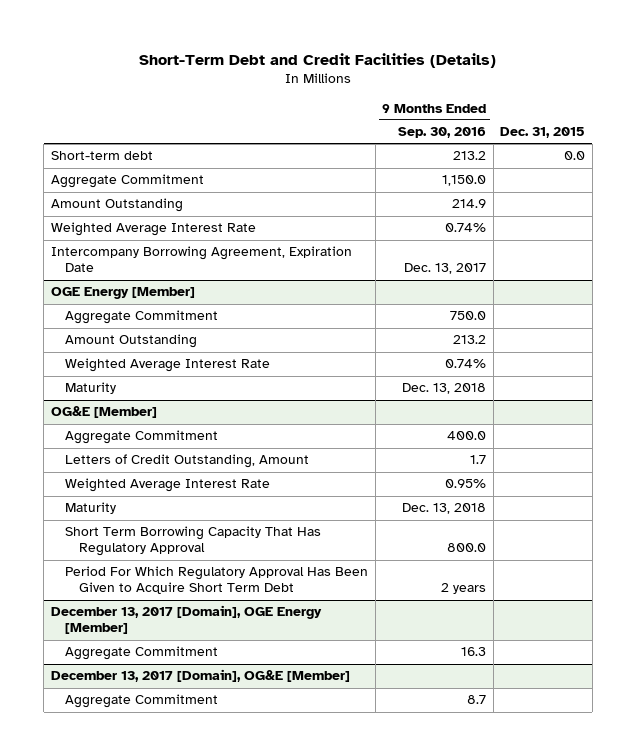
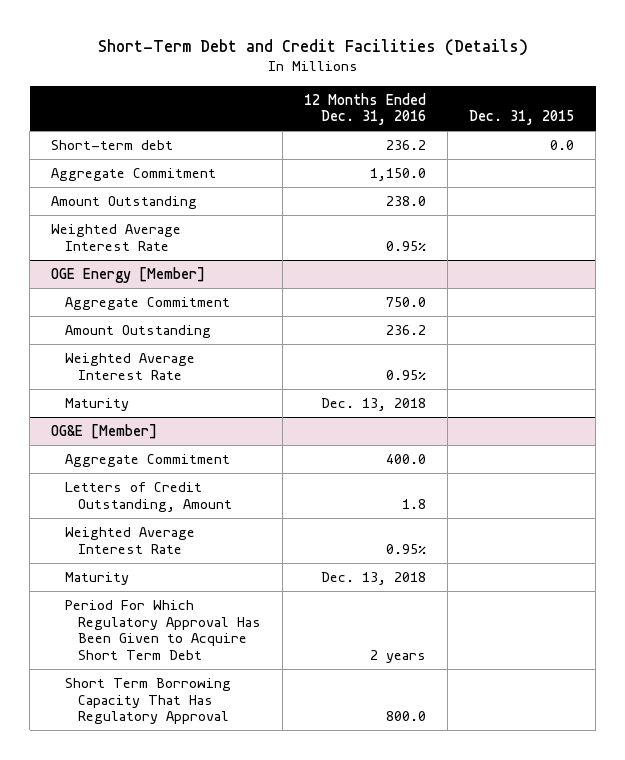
- | 9 Months Ended Sep. 30, 2016 | Dec. 31, 2015
+ | 12 Months Ended Dec. 31, 2016 | Dec. 31, 2015
- Intercompany Borrowing Agreement, Expiration Date | Dec. 13, 2017 |
- December 13, 2017 [Domain], OGE Energy [Member]
- Aggregate Commitment | 16.3 |
- December 13, 2017 [Domain], OG&E [Member]
- Aggregate Commitment | 8.7 |
@ OG&E [Member]
moved down: Short Term Borrowing Capacity That Has Regulatory Approval | 800.0 |

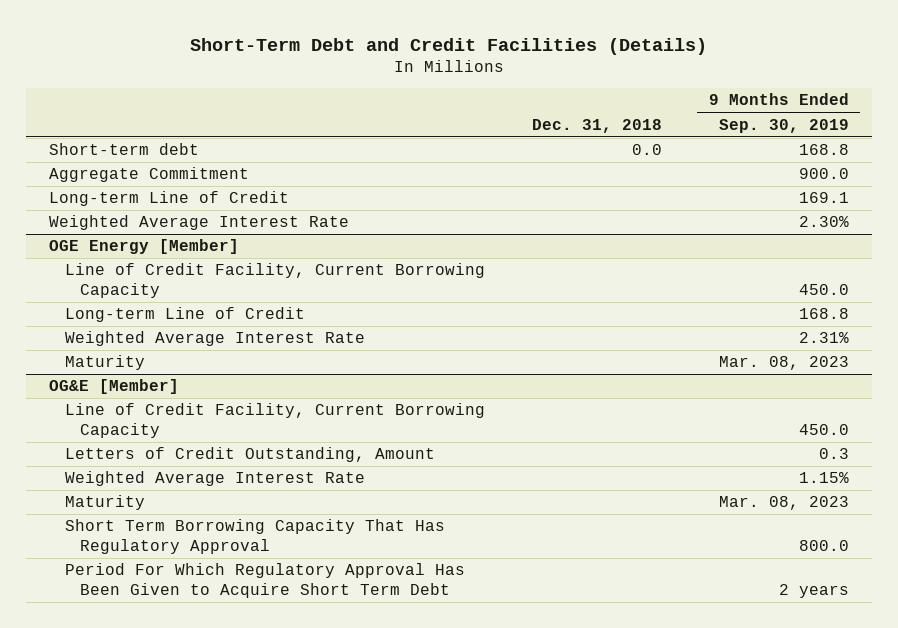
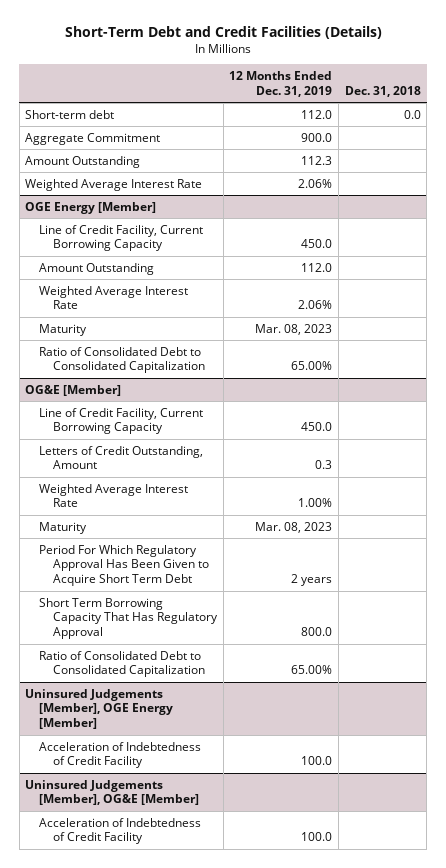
- | Dec. 31, 2018 | 9 Months Ended Sep. 30, 2019
+ | 12 Months Ended Dec. 31, 2019 | Dec. 31, 2018
- Long-term Line of Credit | | 169.1
+ Amount Outstanding | 112.3 |
@ OGE Energy [Member]
- Long-term Line of Credit | | 168.8
+ Amount Outstanding | 112.0 |
+ Ratio of Consolidated Debt to Consolidated Capitalization | 65.00% |
@ OG&E [Member]
moved down: Short Term Borrowing Capacity That Has Regulatory Approval | 800.0 |
+ Ratio of Consolidated Debt to Consolidated Capitalization | 65.00% |
+ Uninsured Judgements [Member], OGE Energy [Member]
+ Acceleration of Indebtedness of Credit Facility | 100.0 |
+ Uninsured Judgements [Member], OG&E [Member]
+ Acceleration of Indebtedness of Credit Facility | 100.0 |

